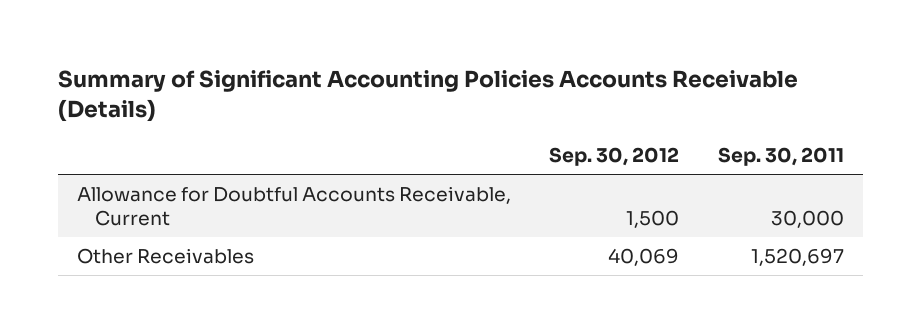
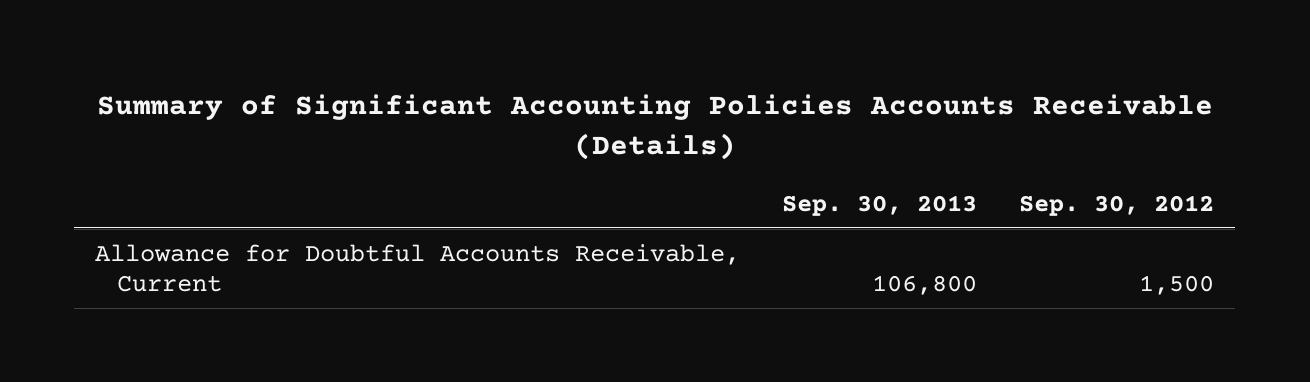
- | Sep. 30, 2012 | Sep. 30, 2011
+ | Sep. 30, 2013 | Sep. 30, 2012
- Other Receivables | 40,069 | 1,520,697

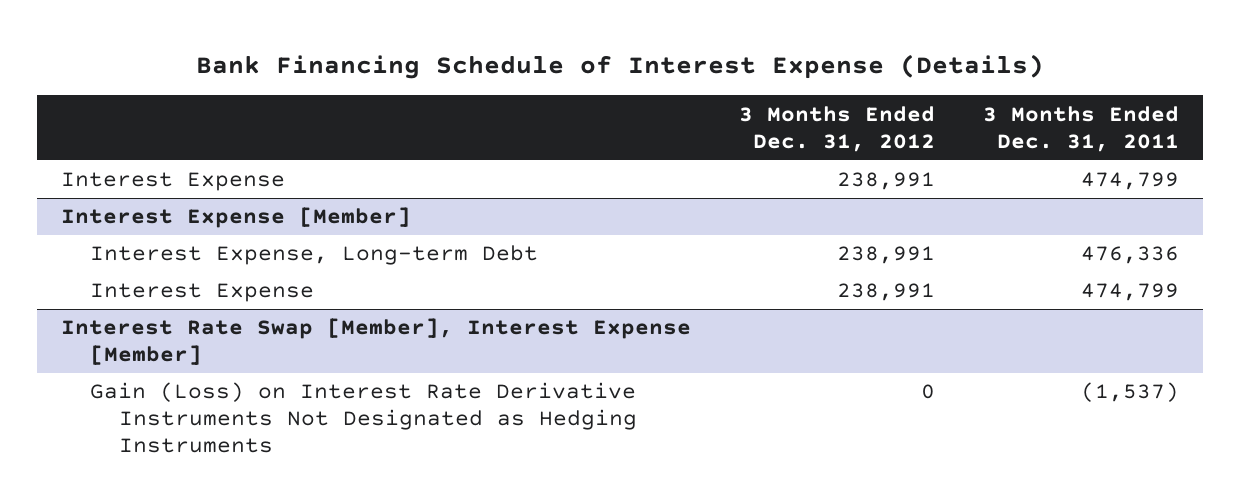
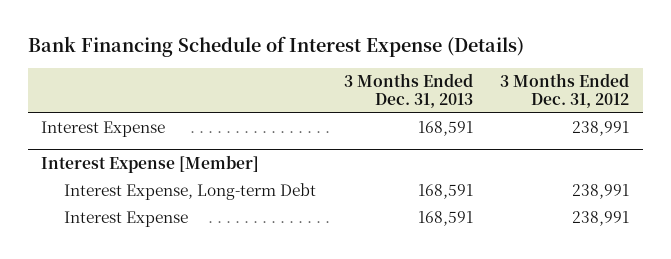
- | 3 Months Ended Dec. 31, 2012 | 3 Months Ended Dec. 31, 2011
+ | 3 Months Ended Dec. 31, 2013 | 3 Months Ended Dec. 31, 2012
- Interest Rate Swap [Member], Interest Expense [Member]
- Gain (Loss) on Interest Rate Derivative Instruments Not Designated as Hedging Instruments | 0 | (1,537)

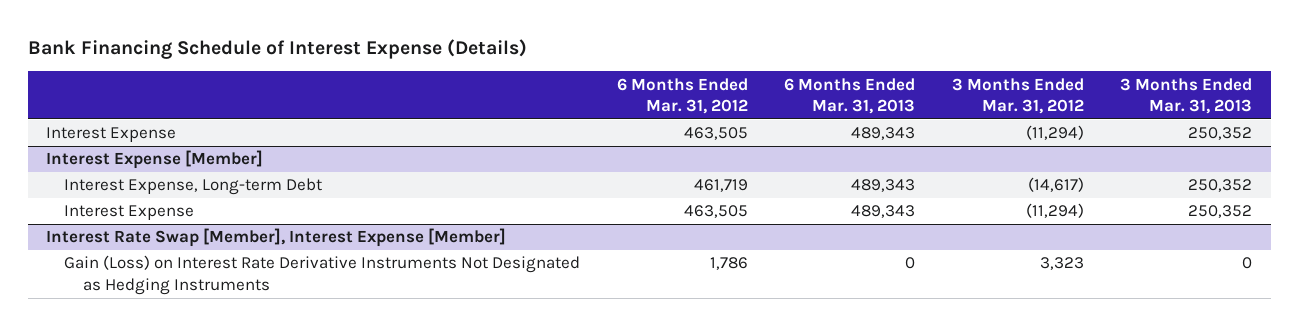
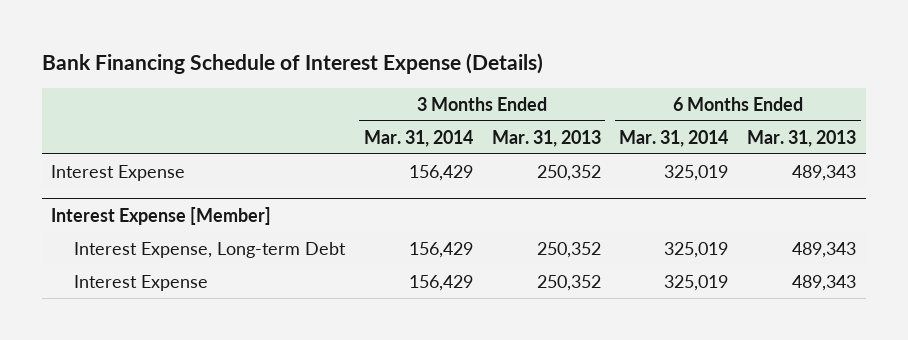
- | 6 Months Ended Mar. 31, 2012 | 6 Months Ended Mar. 31, 2013 | 3 Months Ended Mar. 31, 2012 | 3 Months Ended Mar. 31, 2013
+ | 3 Months Ended Mar. 31, 2014 | 3 Months Ended Mar. 31, 2013 | 6 Months Ended Mar. 31, 2014 | 6 Months Ended Mar. 31, 2013
- Interest Rate Swap [Member], Interest Expense [Member]
- Gain (Loss) on Interest Rate Derivative Instruments Not Designated as Hedging Instruments | 1,786 | 0 | 3,323 | 0

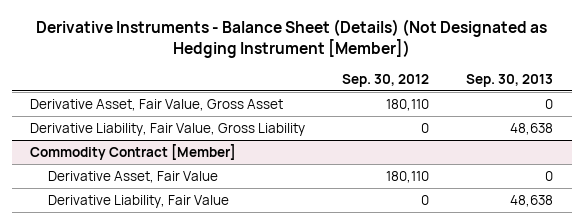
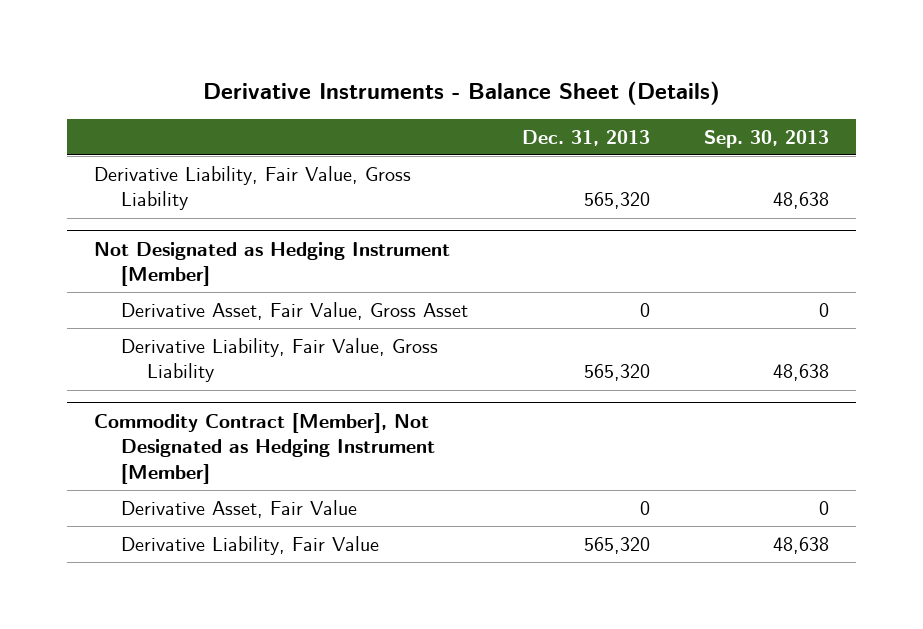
- Derivative Instruments - Balance Sheet (Details) (Not Designated as Hedging Instrument [Member])
+ Derivative Instruments - Balance Sheet (Details)
- | Sep. 30, 2012 | Sep. 30, 2013
+ | Dec. 31, 2013 | Sep. 30, 2013
+ Derivative Liability, Fair Value, Gross Liability | 565,320 | 48,638
+ Not Designated as Hedging Instrument [Member]
- Commodity Contract [Member]
+ Commodity Contract [Member], Not Designated as Hedging Instrument [Member]

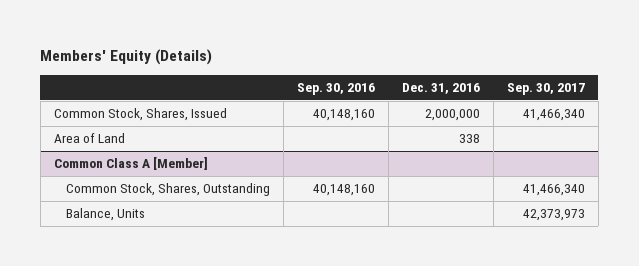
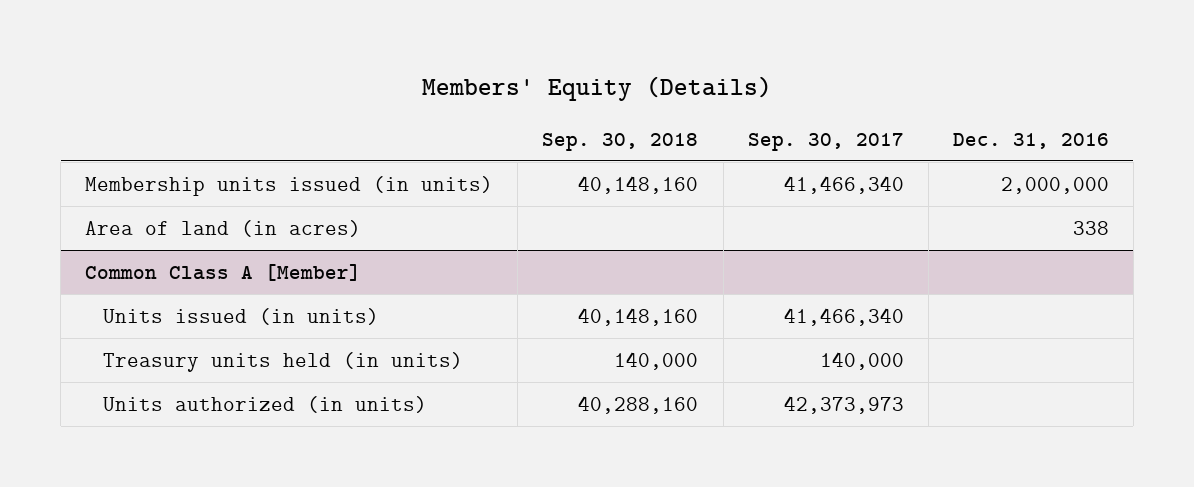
- | Sep. 30, 2016 | Dec. 31, 2016 | Sep. 30, 2017
+ | Sep. 30, 2018 | Sep. 30, 2017 | Dec. 31, 2016
- Common Stock, Shares, Issued | 40,148,160 | 2,000,000 | 41,466,340
- Area of Land | | 338 |
+ Membership units issued (in units) | 40,148,160 | 41,466,340 | 2,000,000
+ Area of land (in acres) | | | 338
@ Common Class A [Member]
- Common Stock, Shares, Outstanding | 40,148,160 | | 41,466,340
- Balance, Units | | | 42,373,973
+ Units issued (in units) | 40,148,160 | 41,466,340 |
+ Treasury units held (in units) | 140,000 | 140,000 |
+ Units authorized (in units) | 40,288,160 | 42,373,973 |

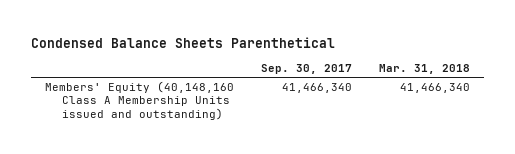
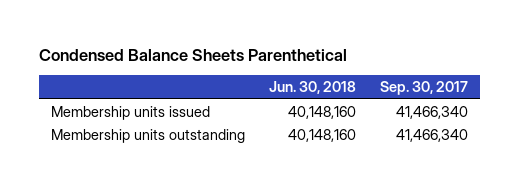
- | Sep. 30, 2017 | Mar. 31, 2018
+ | Jun. 30, 2018 | Sep. 30, 2017
- Members' Equity (40,148,160 Class A Membership Units issued and outstanding) | 41,466,340 | 41,466,340
+ Membership units issued | 40,148,160 | 41,466,340
+ Membership units outstanding | 40,148,160 | 41,466,340

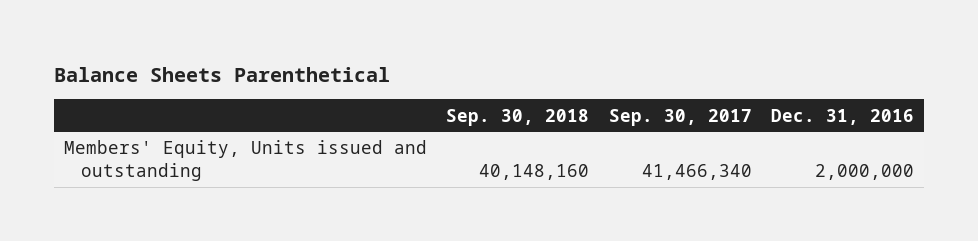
- Condensed Balance Sheets Parenthetical
+ Balance Sheets Parenthetical
- | Jun. 30, 2018 | Sep. 30, 2017
+ | Sep. 30, 2018 | Sep. 30, 2017 | Dec. 31, 2016
- Membership units issued | 40,148,160 | 41,466,340
- Membership units outstanding | 40,148,160 | 41,466,340
+ Members' Equity, Units issued and outstanding | 40,148,160 | 41,466,340 | 2,000,000

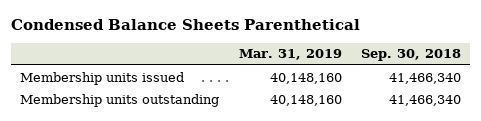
- Balance Sheets Parenthetical
+ Condensed Balance Sheets Parenthetical
- | Sep. 30, 2018 | Sep. 30, 2017 | Dec. 31, 2016
+ | Mar. 31, 2019 | Sep. 30, 2018
- Members' Equity, Units issued and outstanding | 40,148,160 | 41,466,340 | 2,000,000
+ Membership units issued | 40,148,160 | 41,466,340
+ Membership units outstanding | 40,148,160 | 41,466,340

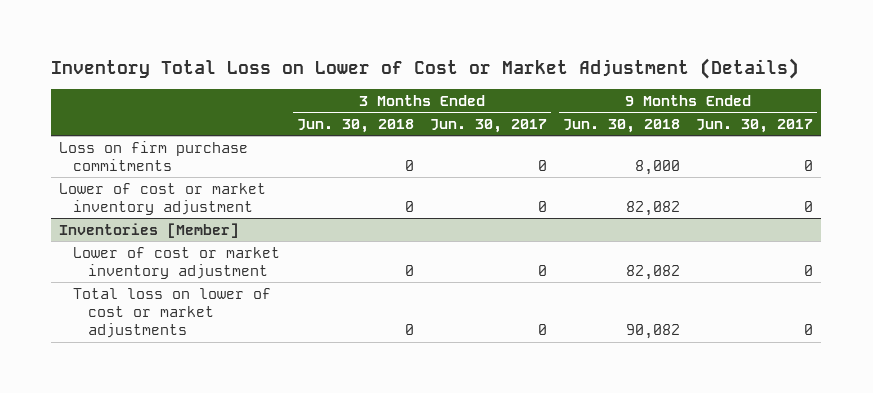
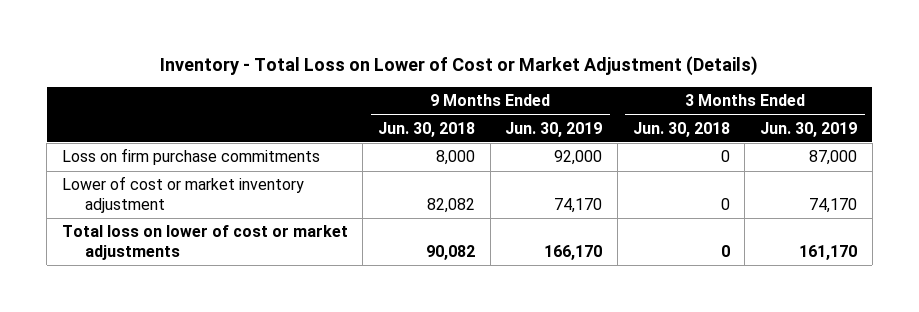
- Inventory Total Loss on Lower of Cost or Market Adjustment (Details)
+ Inventory - Total Loss on Lower of Cost or Market Adjustment (Details)
- | 3 Months Ended Jun. 30, 2018 | 3 Months Ended Jun. 30, 2017 | 9 Months Ended Jun. 30, 2018 | 9 Months Ended Jun. 30, 2017
+ | 9 Months Ended Jun. 30, 2018 | 9 Months Ended Jun. 30, 2019 | 3 Months Ended Jun. 30, 2018 | 3 Months Ended Jun. 30, 2019
- Inventories [Member]
- Lower of cost or market inventory adjustment | 0 | 0 | 82,082 | 0

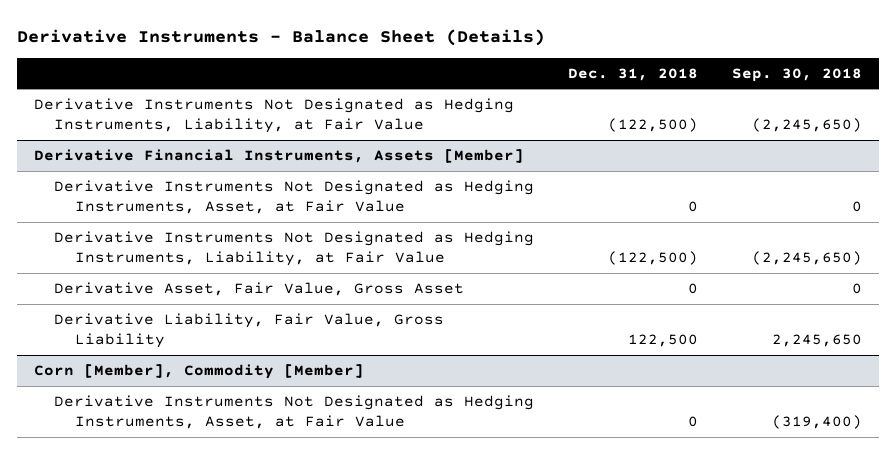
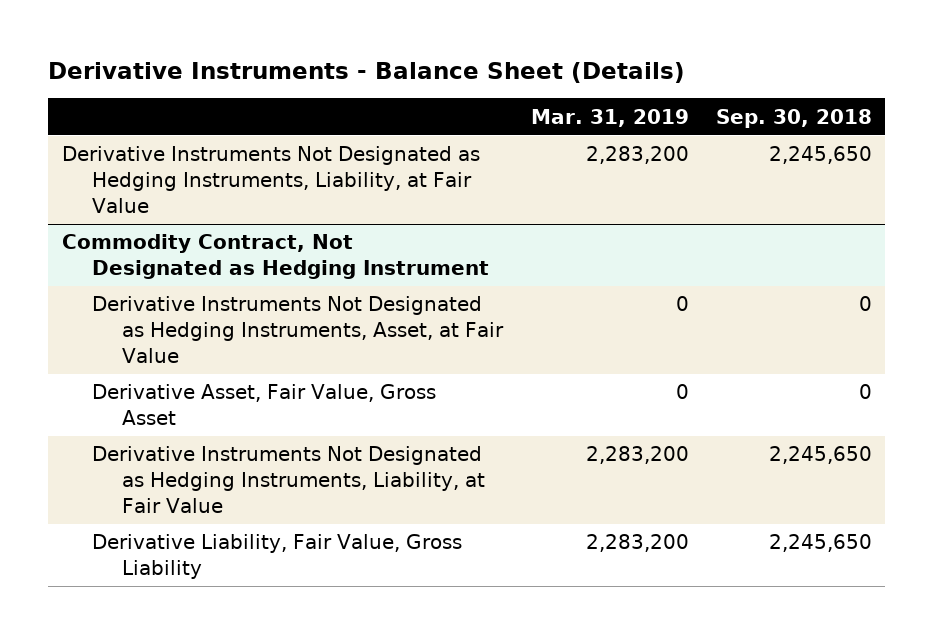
- | Dec. 31, 2018 | Sep. 30, 2018
+ | Mar. 31, 2019 | Sep. 30, 2018
- Derivative Instruments Not Designated as Hedging Instruments, Liability, at Fair Value | (122,500) | (2,245,650)
- Derivative Financial Instruments, Assets [Member]
+ Derivative Instruments Not Designated as Hedging Instruments, Liability, at Fair Value | 2,283,200 | 2,245,650
+ Commodity Contract, Not Designated as Hedging Instrument
- Derivative Instruments Not Designated as Hedging Instruments, Liability, at Fair Value | (122,500) | (2,245,650)
+ Derivative Instruments Not Designated as Hedging Instruments, Liability, at Fair Value | 2,283,200 | 2,245,650
- Corn [Member], Commodity [Member]
- Derivative Instruments Not Designated as Hedging Instruments, Asset, at Fair Value | 0 | (319,400)

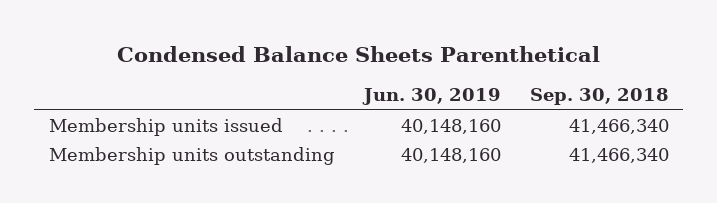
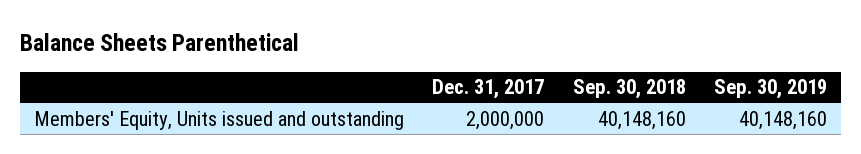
- Condensed Balance Sheets Parenthetical
+ Balance Sheets Parenthetical
- | Jun. 30, 2019 | Sep. 30, 2018
+ | Dec. 31, 2017 | Sep. 30, 2018 | Sep. 30, 2019
- Membership units issued | 40,148,160 | 41,466,340
- Membership units outstanding | 40,148,160 | 41,466,340
+ Members' Equity, Units issued and outstanding | 2,000,000 | 40,148,160 | 40,148,160

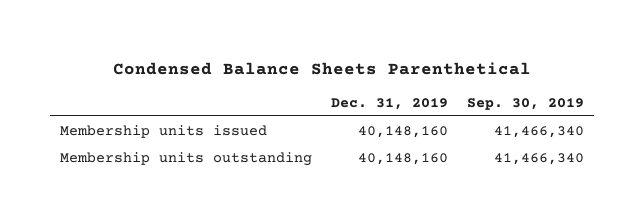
- Balance Sheets Parenthetical
+ Condensed Balance Sheets Parenthetical
- | Dec. 31, 2017 | Sep. 30, 2018 | Sep. 30, 2019
+ | Dec. 31, 2019 | Sep. 30, 2019
- Members' Equity, Units issued and outstanding | 2,000,000 | 40,148,160 | 40,148,160
+ Membership units issued | 40,148,160 | 41,466,340
+ Membership units outstanding | 40,148,160 | 41,466,340

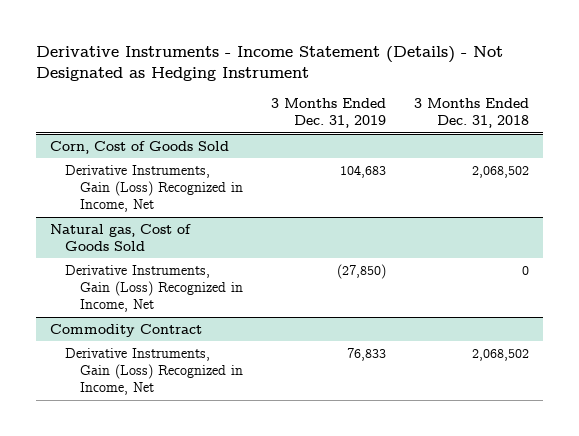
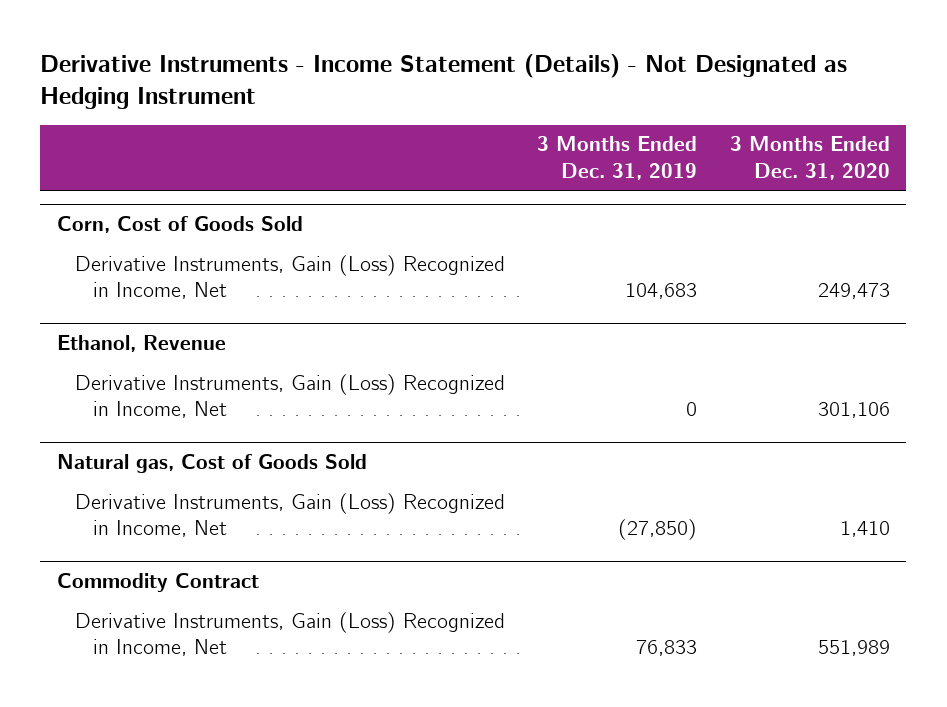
- | 3 Months Ended Dec. 31, 2019 | 3 Months Ended Dec. 31, 2018
+ | 3 Months Ended Dec. 31, 2019 | 3 Months Ended Dec. 31, 2020
+ Ethanol, Revenue
+ Derivative Instruments, Gain (Loss) Recognized in Income, Net | 0 | 301,106

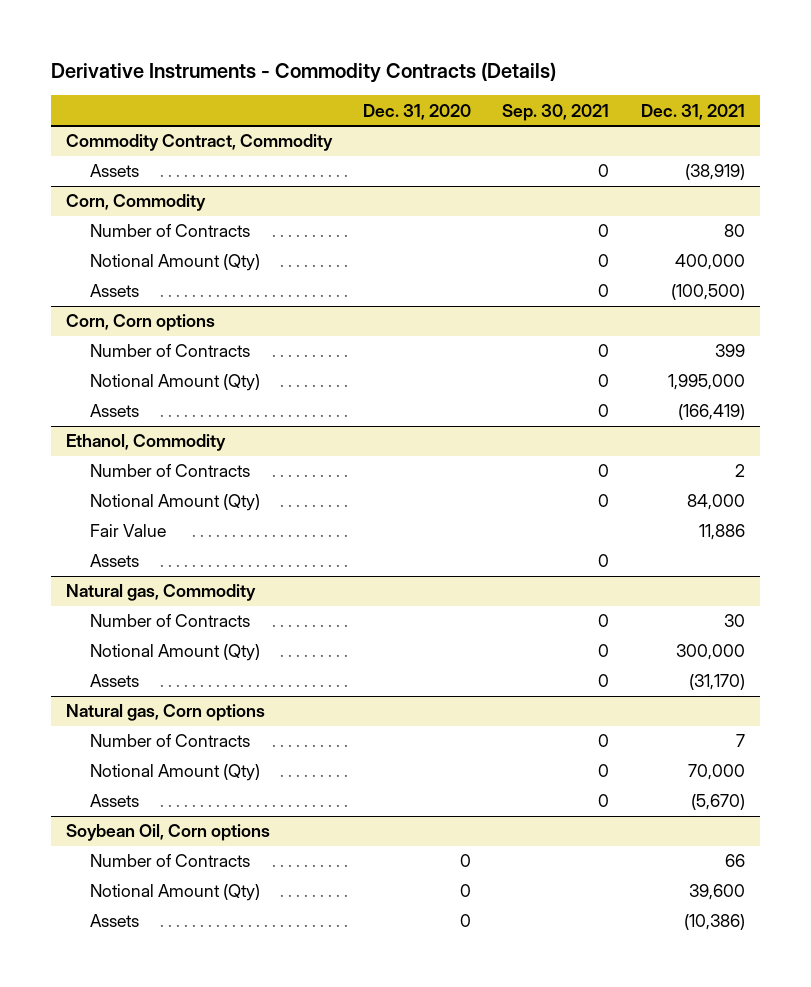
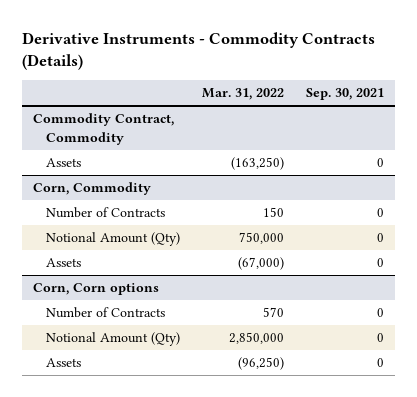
- | Dec. 31, 2020 | Sep. 30, 2021 | Dec. 31, 2021
+ | Mar. 31, 2022 | Sep. 30, 2021
- Ethanol, Commodity
- Number of Contracts | | 0 | 2
- Notional Amount (Qty) | | 0 | 84,000
- Fair Value | | | 11,886
- Assets | | 0 |
- Natural gas, Commodity
- Number of Contracts | | 0 | 30
- Notional Amount (Qty) | | 0 | 300,000
- Assets | | 0 | (31,170)
- Natural gas, Corn options
- Number of Contracts | | 0 | 7
- Notional Amount (Qty) | | 0 | 70,000
- Assets | | 0 | (5,670)
- Soybean Oil, Corn options
- Number of Contracts | 0 | | 66
- Notional Amount (Qty) | 0 | | 39,600
- Assets | 0 | | (10,386)

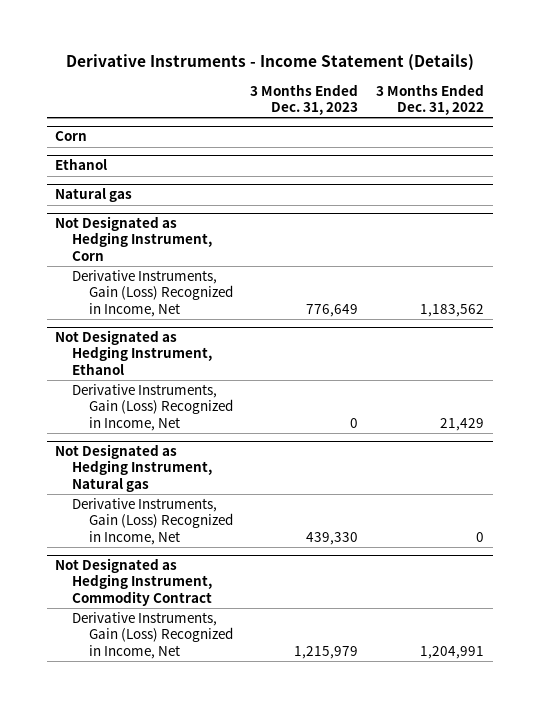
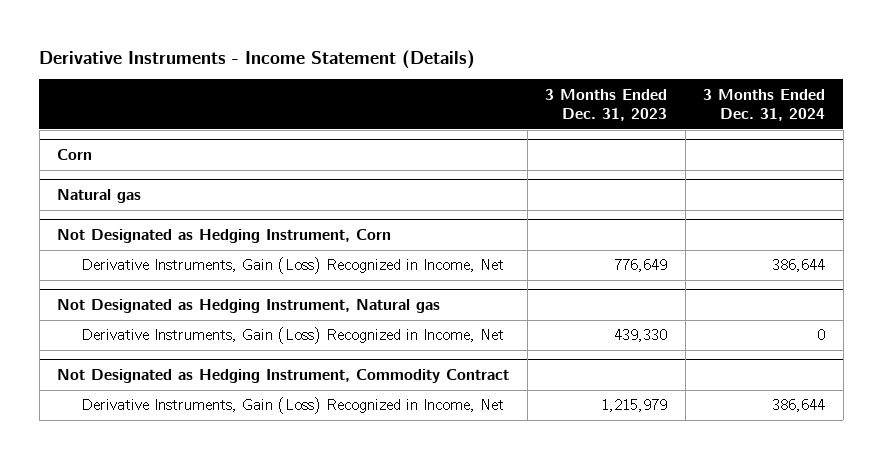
- | 3 Months Ended Dec. 31, 2023 | 3 Months Ended Dec. 31, 2022
+ | 3 Months Ended Dec. 31, 2023 | 3 Months Ended Dec. 31, 2024
- Ethanol
- Not Designated as Hedging Instrument, Ethanol
- Derivative Instruments, Gain (Loss) Recognized in Income, Net | 0 | 21,429

